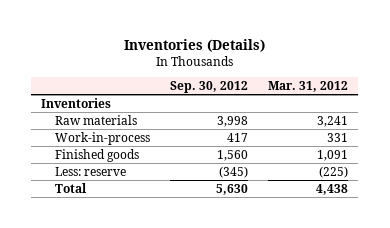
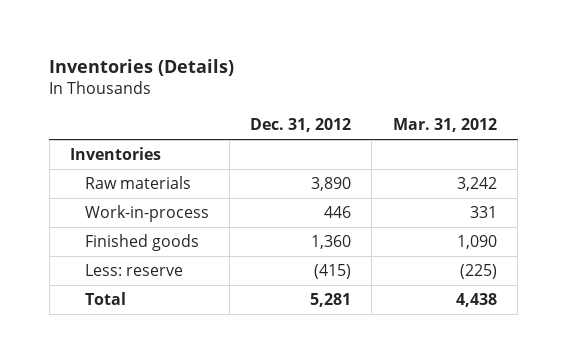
- | Sep. 30, 2012 | Mar. 31, 2012
+ | Dec. 31, 2012 | Mar. 31, 2012
- Raw materials | 3,998 | 3,241
+ Raw materials | 3,890 | 3,242
- Finished goods | 1,560 | 1,091
+ Finished goods | 1,360 | 1,090

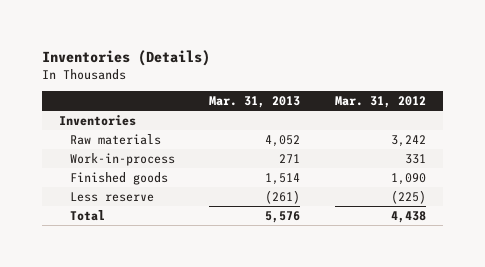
- | Dec. 31, 2012 | Mar. 31, 2012
+ | Mar. 31, 2013 | Mar. 31, 2012
- Less: reserve | (415) | (225)
+ Less reserve | (261) | (225)

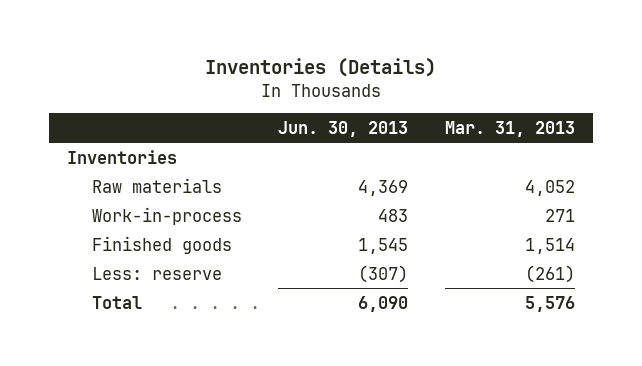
- | Mar. 31, 2013 | Mar. 31, 2012
+ | Jun. 30, 2013 | Mar. 31, 2013
- Less reserve | (261) | (225)
+ Less: reserve | (307) | (261)

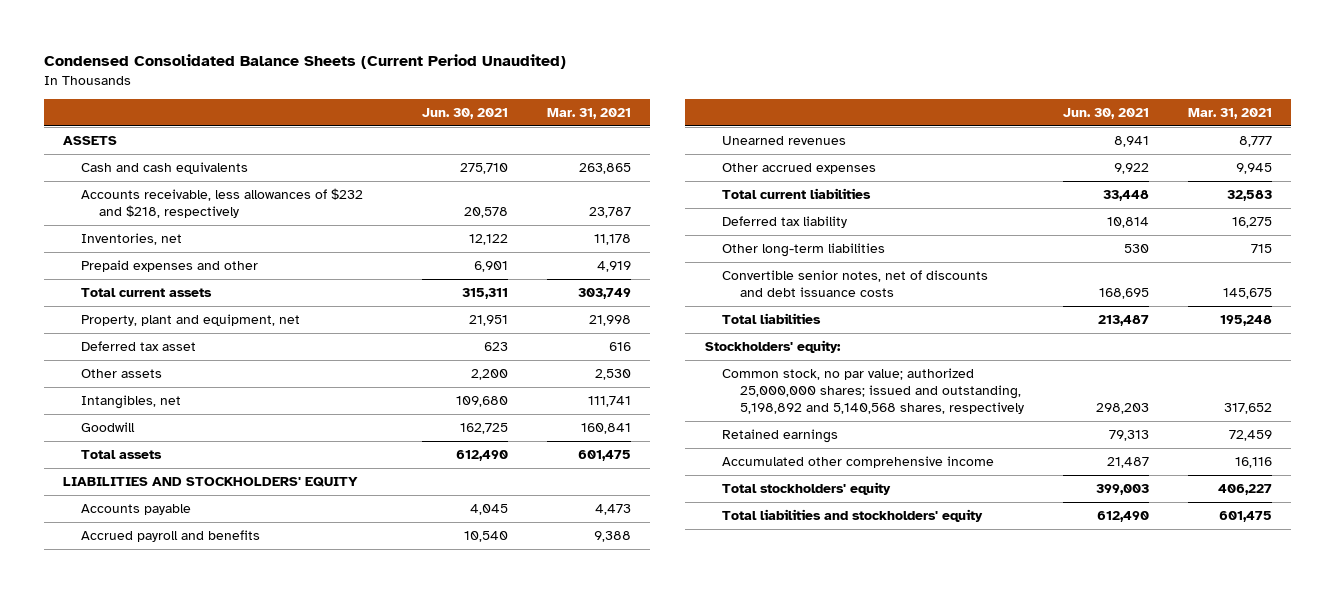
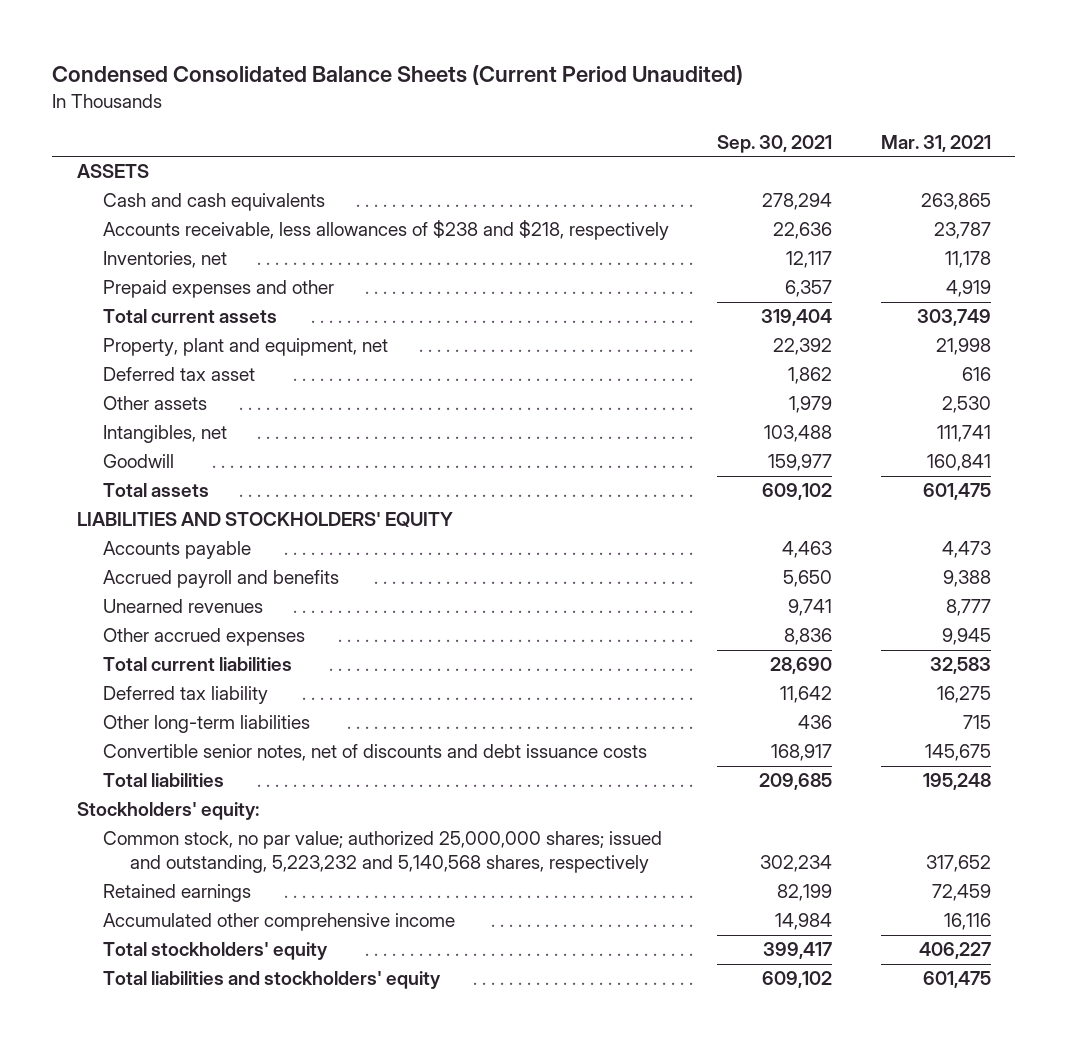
- | Jun. 30, 2021 | Mar. 31, 2021
+ | Sep. 30, 2021 | Mar. 31, 2021
- Accounts receivable, less allowances of $232 and $218, respectively | 20,578 | 23,787
+ Accounts receivable, less allowances of $238 and $218, respectively | 22,636 | 23,787
- Common stock, no par value; authorized 25,000,000 shares; issued and outstanding, 5,198,892 and 5,140,568 shares, respectively | 298,203 | 317,652
+ Common stock, no par value; authorized 25,000,000 shares; issued and outstanding, 5,223,232 and 5,140,568 shares, respectively | 302,234 | 317,652

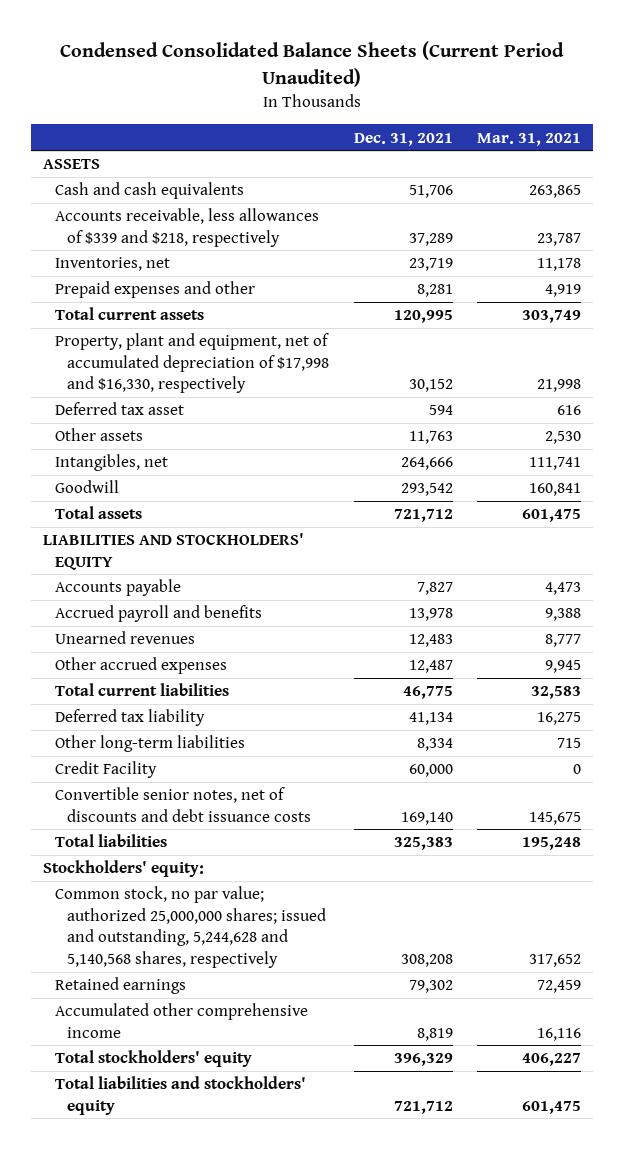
- | Sep. 30, 2021 | Mar. 31, 2021
+ | Dec. 31, 2021 | Mar. 31, 2021
- Accounts receivable, less allowances of $238 and $218, respectively | 22,636 | 23,787
+ Accounts receivable, less allowances of $339 and $218, respectively | 37,289 | 23,787
- Property, plant and equipment, net | 22,392 | 21,998
+ Property, plant and equipment, net of accumulated depreciation of $17,998 and $16,330, respectively | 30,152 | 21,998
+ Credit Facility | 60,000 | 0
- Common stock, no par value; authorized 25,000,000 shares; issued and outstanding, 5,223,232 and 5,140,568 shares, respectively | 302,234 | 317,652
+ Common stock, no par value; authorized 25,000,000 shares; issued and outstanding, 5,244,628 and 5,140,568 shares, respectively | 308,208 | 317,652

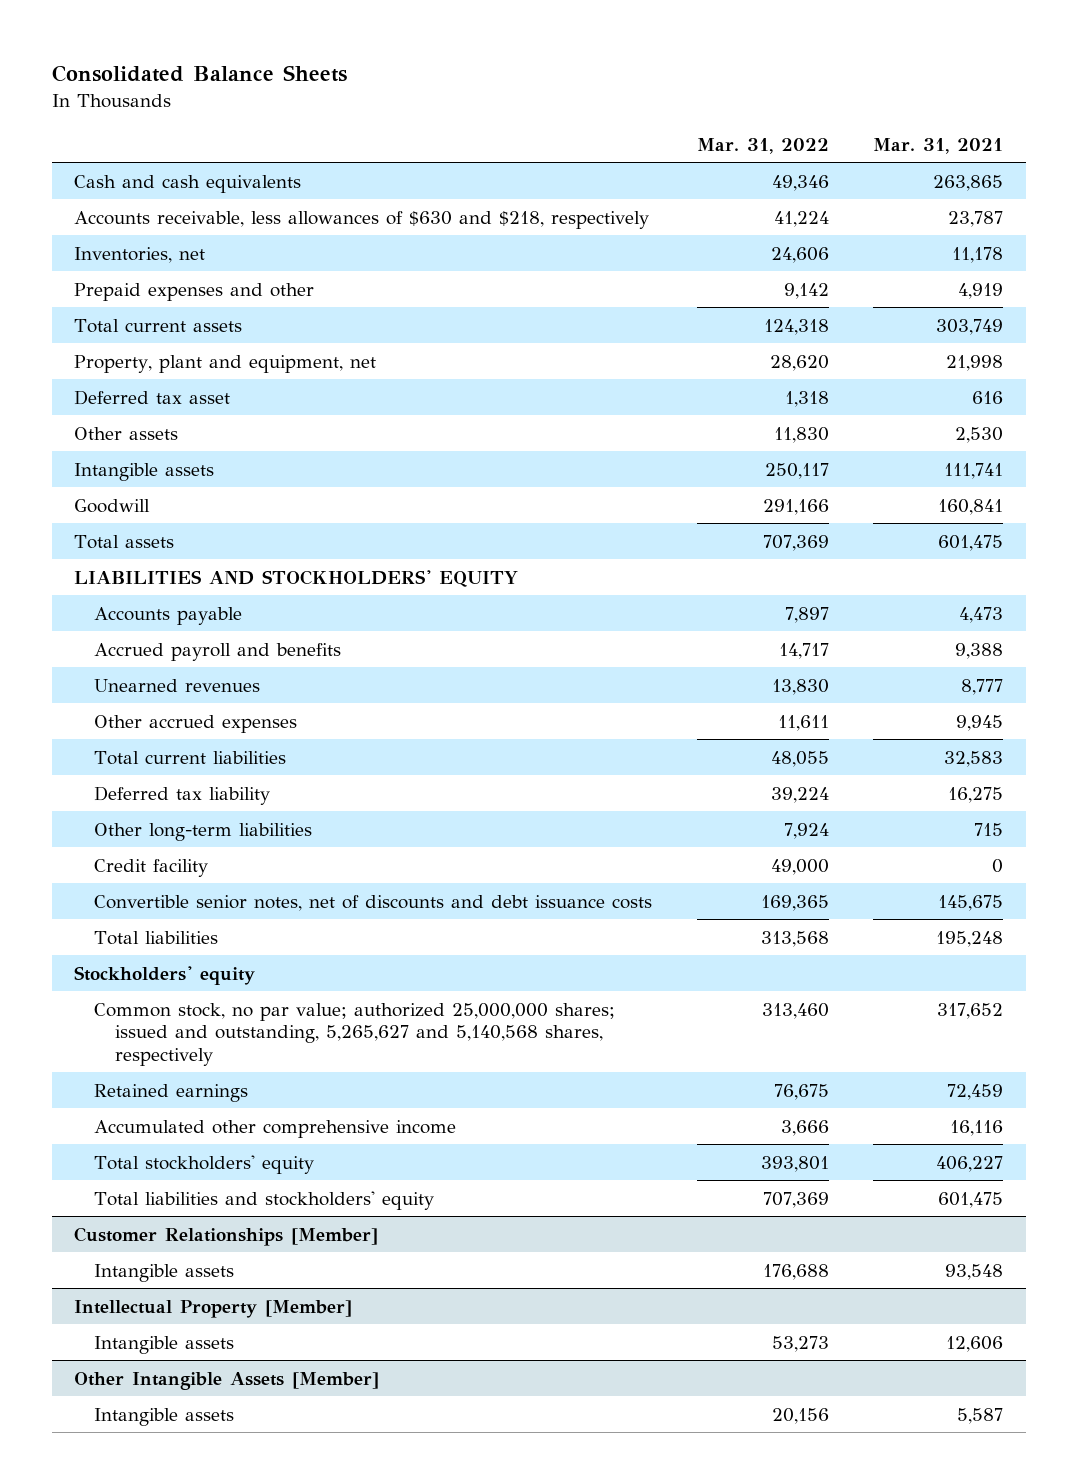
- Condensed Consolidated Balance Sheets (Current Period Unaudited)
+ Consolidated Balance Sheets
- | Dec. 31, 2021 | Mar. 31, 2021
+ | Mar. 31, 2022 | Mar. 31, 2021
- ASSETS
- Accounts receivable, less allowances of $339 and $218, respectively | 37,289 | 23,787
+ Accounts receivable, less allowances of $630 and $218, respectively | 41,224 | 23,787
- Property, plant and equipment, net of accumulated depreciation of $17,998 and $16,330, respectively | 30,152 | 21,998
+ Property, plant and equipment, net | 28,620 | 21,998
- Intangibles, net | 264,666 | 111,741
+ Intangible assets | 250,117 | 111,741
- Credit Facility | 60,000 | 0
+ Credit facility | 49,000 | 0
- Stockholders' equity:
- Common stock, no par value; authorized 25,000,000 shares; issued and outstanding, 5,244,628 and 5,140,568 shares, respectively | 308,208 | 317,652
+ Stockholders' equity
+ Common stock, no par value; authorized 25,000,000 shares; issued and outstanding, 5,265,627 and 5,140,568 shares, respectively | 313,460 | 317,652
+ Customer Relationships [Member]
+ Intangible assets | 176,688 | 93,548
+ Intellectual Property [Member]
+ Intangible assets | 53,273 | 12,606
+ Other Intangible Assets [Member]
+ Intangible assets | 20,156 | 5,587

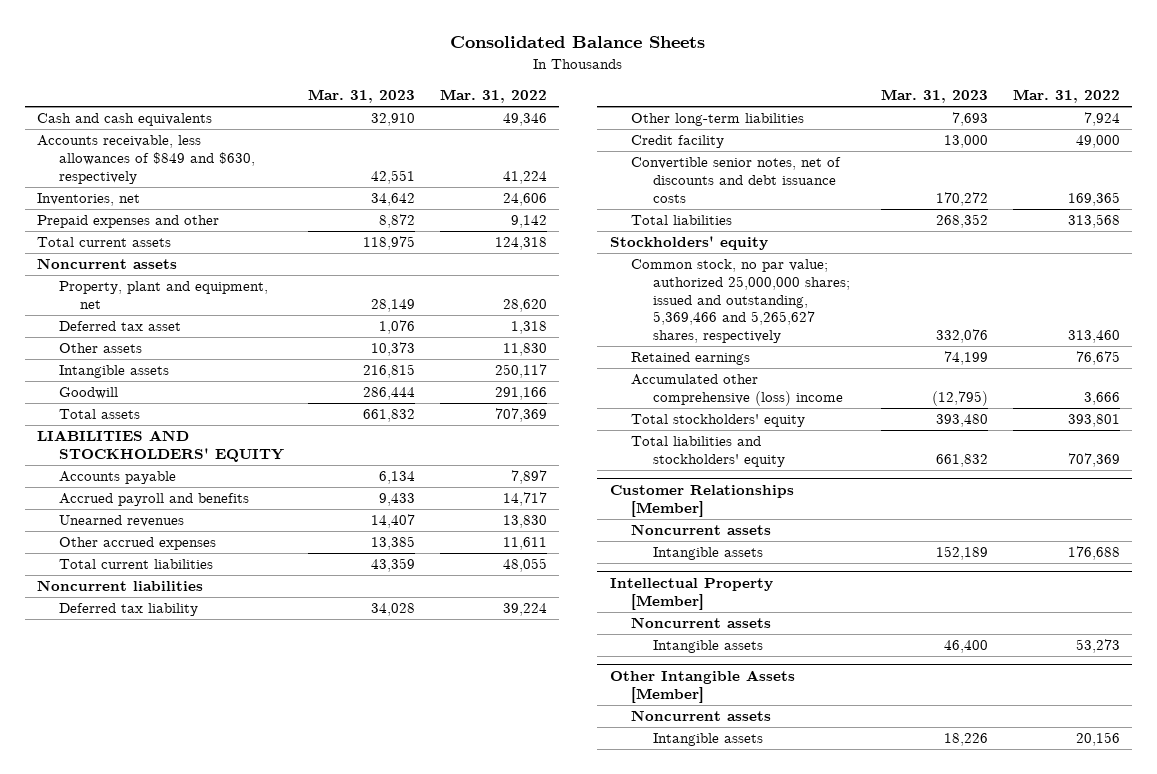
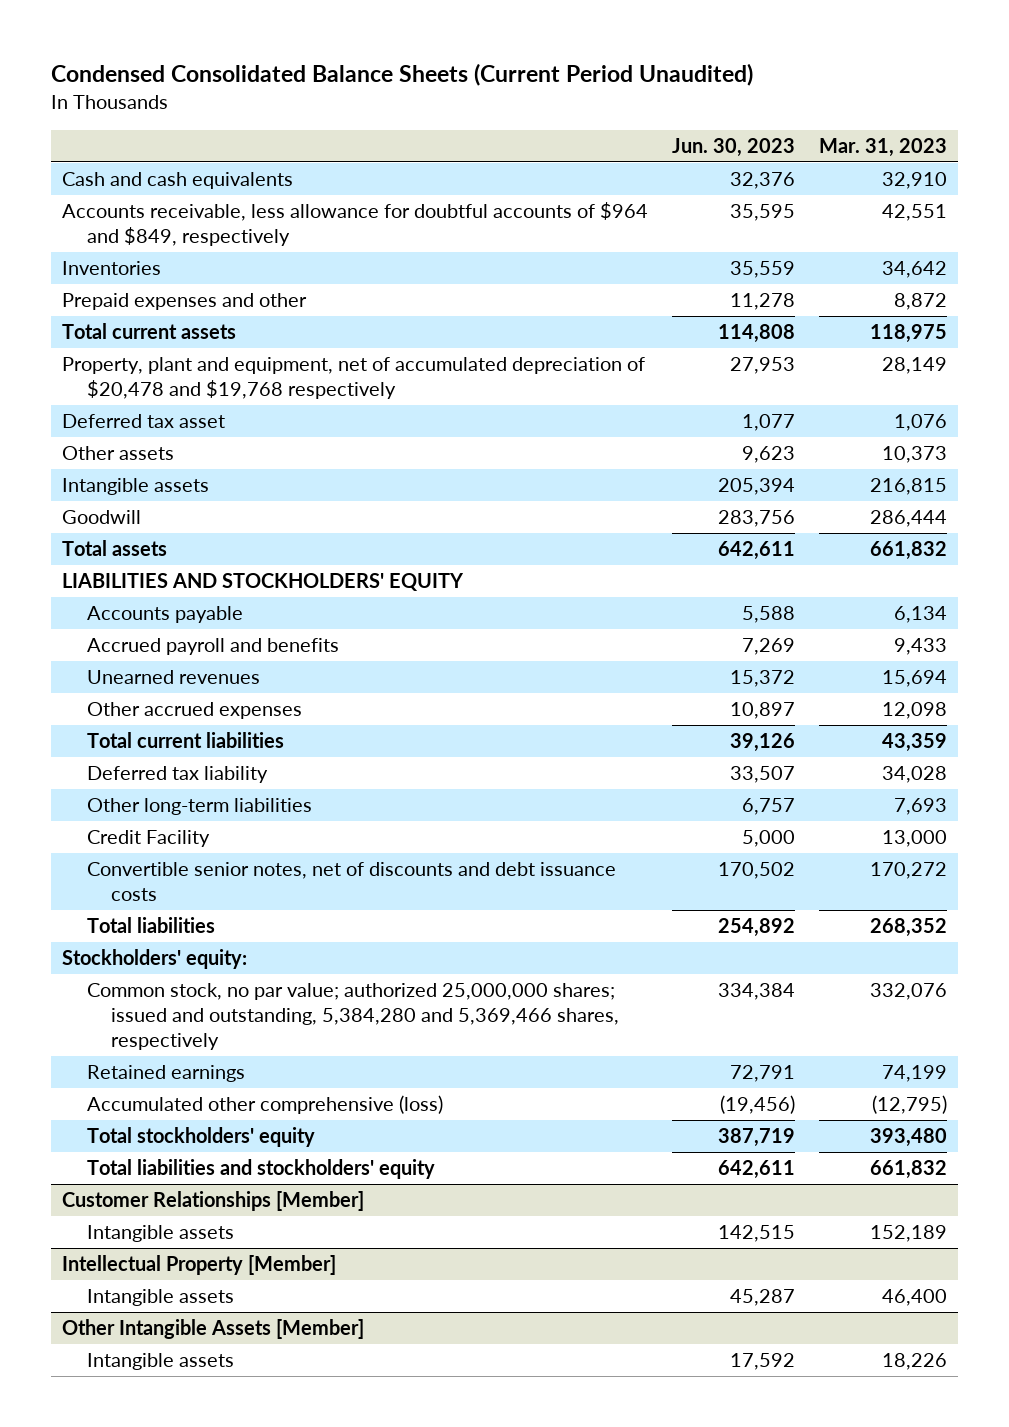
- Consolidated Balance Sheets
+ Condensed Consolidated Balance Sheets (Current Period Unaudited)
- | Mar. 31, 2023 | Mar. 31, 2022
+ | Jun. 30, 2023 | Mar. 31, 2023
- Accounts receivable, less allowances of $849 and $630, respectively | 42,551 | 41,224
- Inventories, net | 34,642 | 24,606
+ Accounts receivable, less allowance for doubtful accounts of $964 and $849, respectively | 35,595 | 42,551
+ Inventories | 35,559 | 34,642
- Noncurrent assets
- Property, plant and equipment, net | 28,149 | 28,620
+ Property, plant and equipment, net of accumulated depreciation of $20,478 and $19,768 respectively | 27,953 | 28,149
- Unearned revenues | 14,407 | 13,830
- Other accrued expenses | 13,385 | 11,611
+ Unearned revenues | 15,372 | 15,694
+ Other accrued expenses | 10,897 | 12,098
- Noncurrent liabilities
- Credit facility | 13,000 | 49,000
+ Credit Facility | 5,000 | 13,000
- Stockholders' equity
- Common stock, no par value; authorized 25,000,000 shares; issued and outstanding, 5,369,466 and 5,265,627 shares, respectively | 332,076 | 313,460
+ Stockholders' equity:
+ Common stock, no par value; authorized 25,000,000 shares; issued and outstanding, 5,384,280 and 5,369,466 shares, respectively | 334,384 | 332,076
- Accumulated other comprehensive (loss) income | (12,795) | 3,666
+ Accumulated other comprehensive (loss) | (19,456) | (12,795)
@ Customer Relationships [Member]
- Noncurrent assets
@ Intellectual Property [Member]
- Noncurrent assets
@ Other Intangible Assets [Member]
- Noncurrent assets

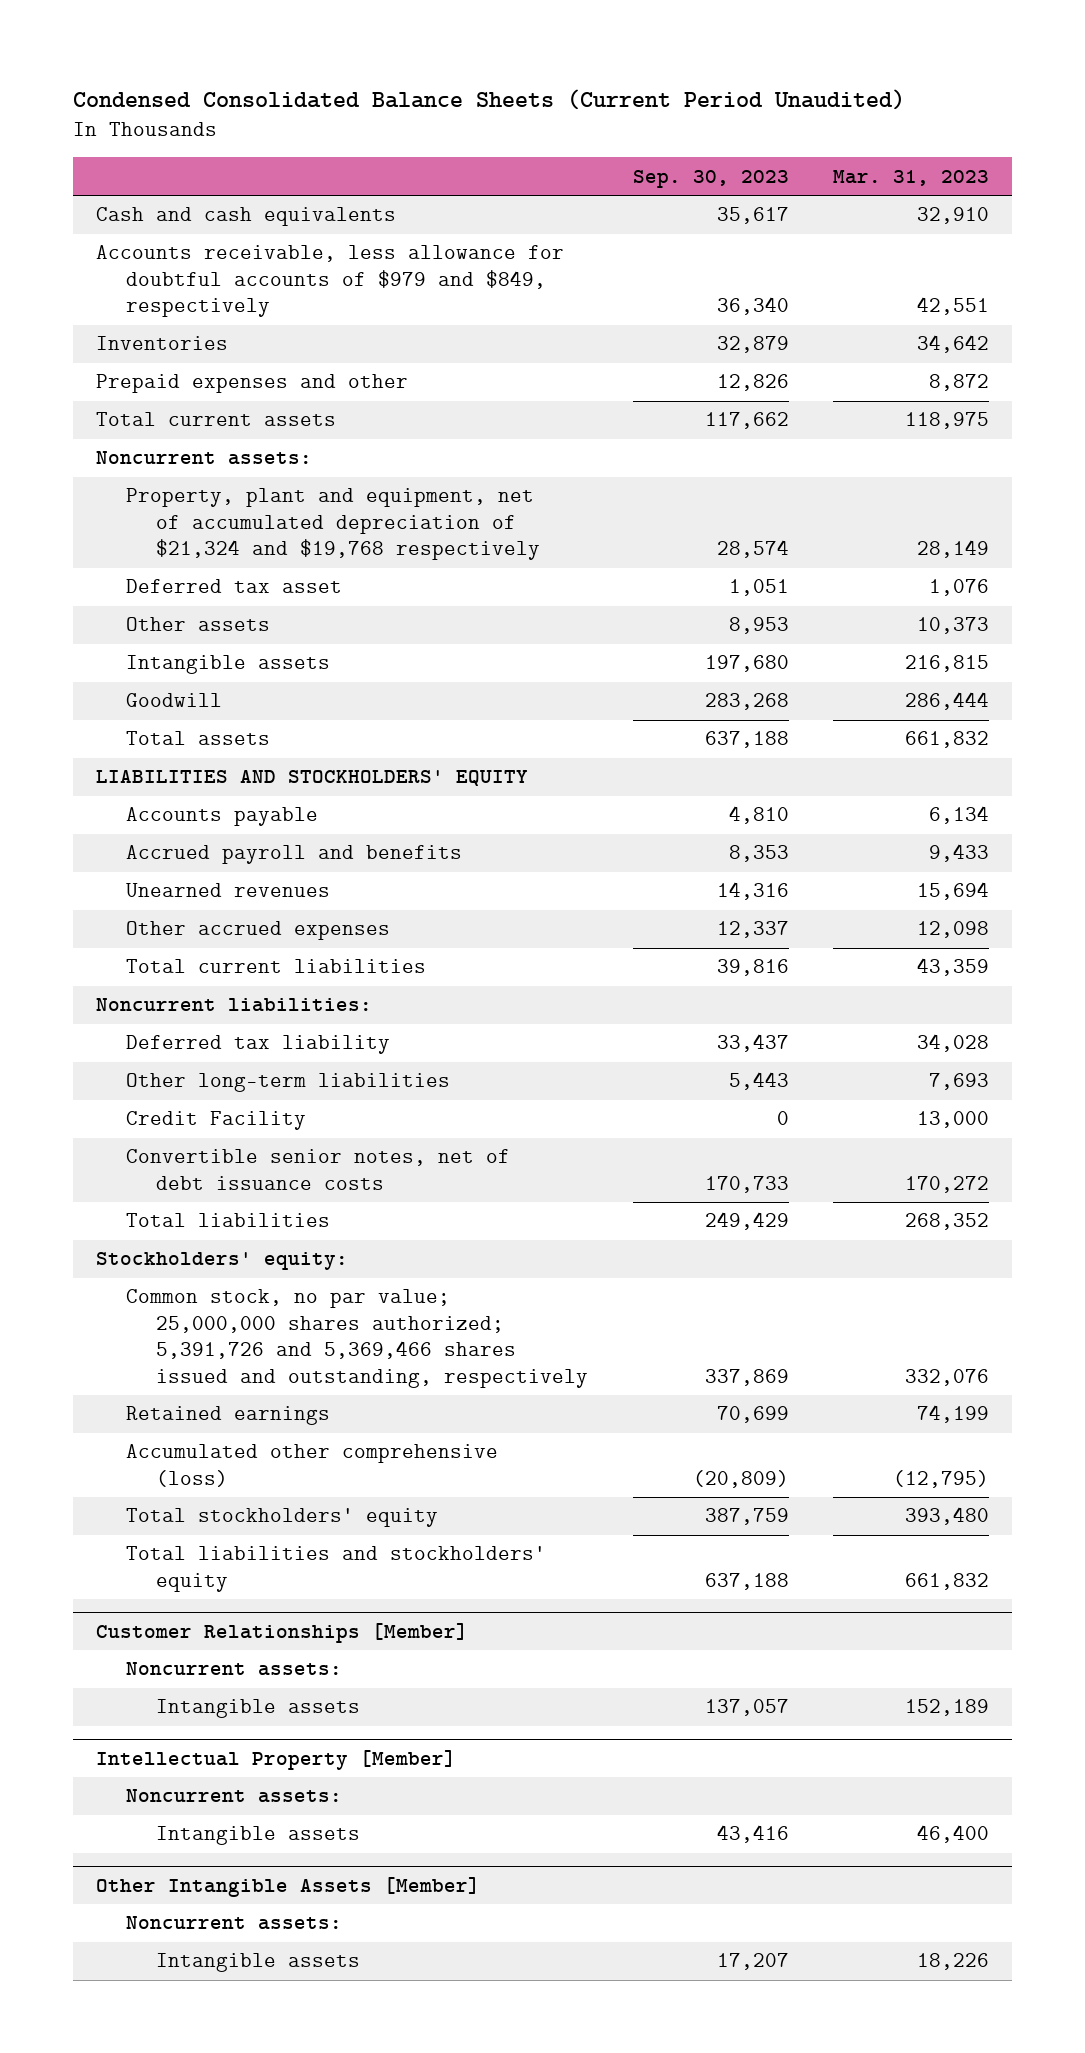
- | Jun. 30, 2023 | Mar. 31, 2023
+ | Sep. 30, 2023 | Mar. 31, 2023
- Accounts receivable, less allowance for doubtful accounts of $964 and $849, respectively | 35,595 | 42,551
+ Accounts receivable, less allowance for doubtful accounts of $979 and $849, respectively | 36,340 | 42,551
- Property, plant and equipment, net of accumulated depreciation of $20,478 and $19,768 respectively | 27,953 | 28,149
+ Noncurrent assets:
+ Property, plant and equipment, net of accumulated depreciation of $21,324 and $19,768 respectively | 28,574 | 28,149
+ Noncurrent liabilities:
- Convertible senior notes, net of discounts and debt issuance costs | 170,502 | 170,272
+ Convertible senior notes, net of debt issuance costs | 170,733 | 170,272
- Common stock, no par value; authorized 25,000,000 shares; issued and outstanding, 5,384,280 and 5,369,466 shares, respectively | 334,384 | 332,076
+ Common stock, no par value; 25,000,000 shares authorized; 5,391,726 and 5,369,466 shares issued and outstanding, respectively | 337,869 | 332,076
@ Customer Relationships [Member]
+ Noncurrent assets:
@ Intellectual Property [Member]
+ Noncurrent assets:
@ Other Intangible Assets [Member]
+ Noncurrent assets:

